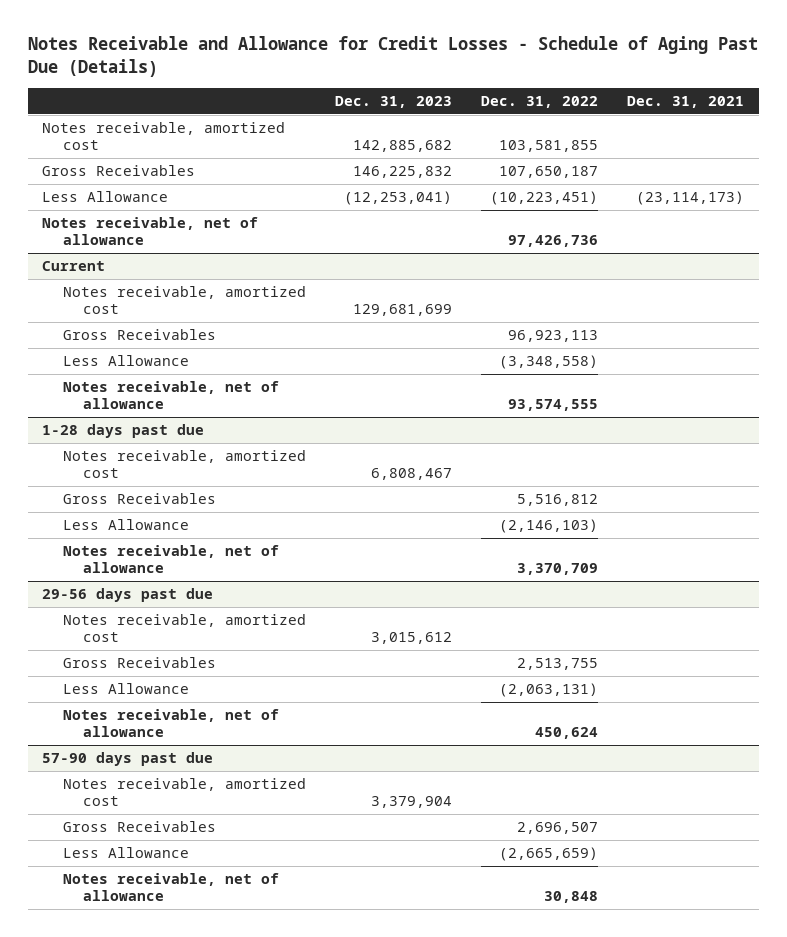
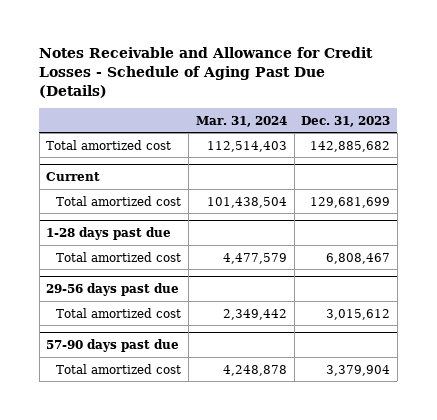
- | Dec. 31, 2023 | Dec. 31, 2022 | Dec. 31, 2021
+ | Mar. 31, 2024 | Dec. 31, 2023
- Notes receivable, amortized cost | 142,885,682 | 103,581,855 |
- Gross Receivables | 146,225,832 | 107,650,187 |
- Less Allowance | (12,253,041) | (10,223,451) | (23,114,173)
- Notes receivable, net of allowance | | 97,426,736 |
+ Total amortized cost | 112,514,403 | 142,885,682
@ Current
- Notes receivable, amortized cost | 129,681,699 | |
- Gross Receivables | | 96,923,113 |
- Less Allowance | | (3,348,558) |
- Notes receivable, net of allowance | | 93,574,555 |
+ Total amortized cost | 101,438,504 | 129,681,699
@ 1-28 days past due
- Notes receivable, amortized cost | 6,808,467 | |
- Gross Receivables | | 5,516,812 |
- Less Allowance | | (2,146,103) |
- Notes receivable, net of allowance | | 3,370,709 |
+ Total amortized cost | 4,477,579 | 6,808,467
@ 29-56 days past due
- Notes receivable, amortized cost | 3,015,612 | |
- Gross Receivables | | 2,513,755 |
- Less Allowance | | (2,063,131) |
- Notes receivable, net of allowance | | 450,624 |
+ Total amortized cost | 2,349,442 | 3,015,612
@ 57-90 days past due
- Notes receivable, amortized cost | 3,379,904 | |
- Gross Receivables | | 2,696,507 |
- Less Allowance | | (2,665,659) |
- Notes receivable, net of allowance | | 30,848 |
+ Total amortized cost | 4,248,878 | 3,379,904

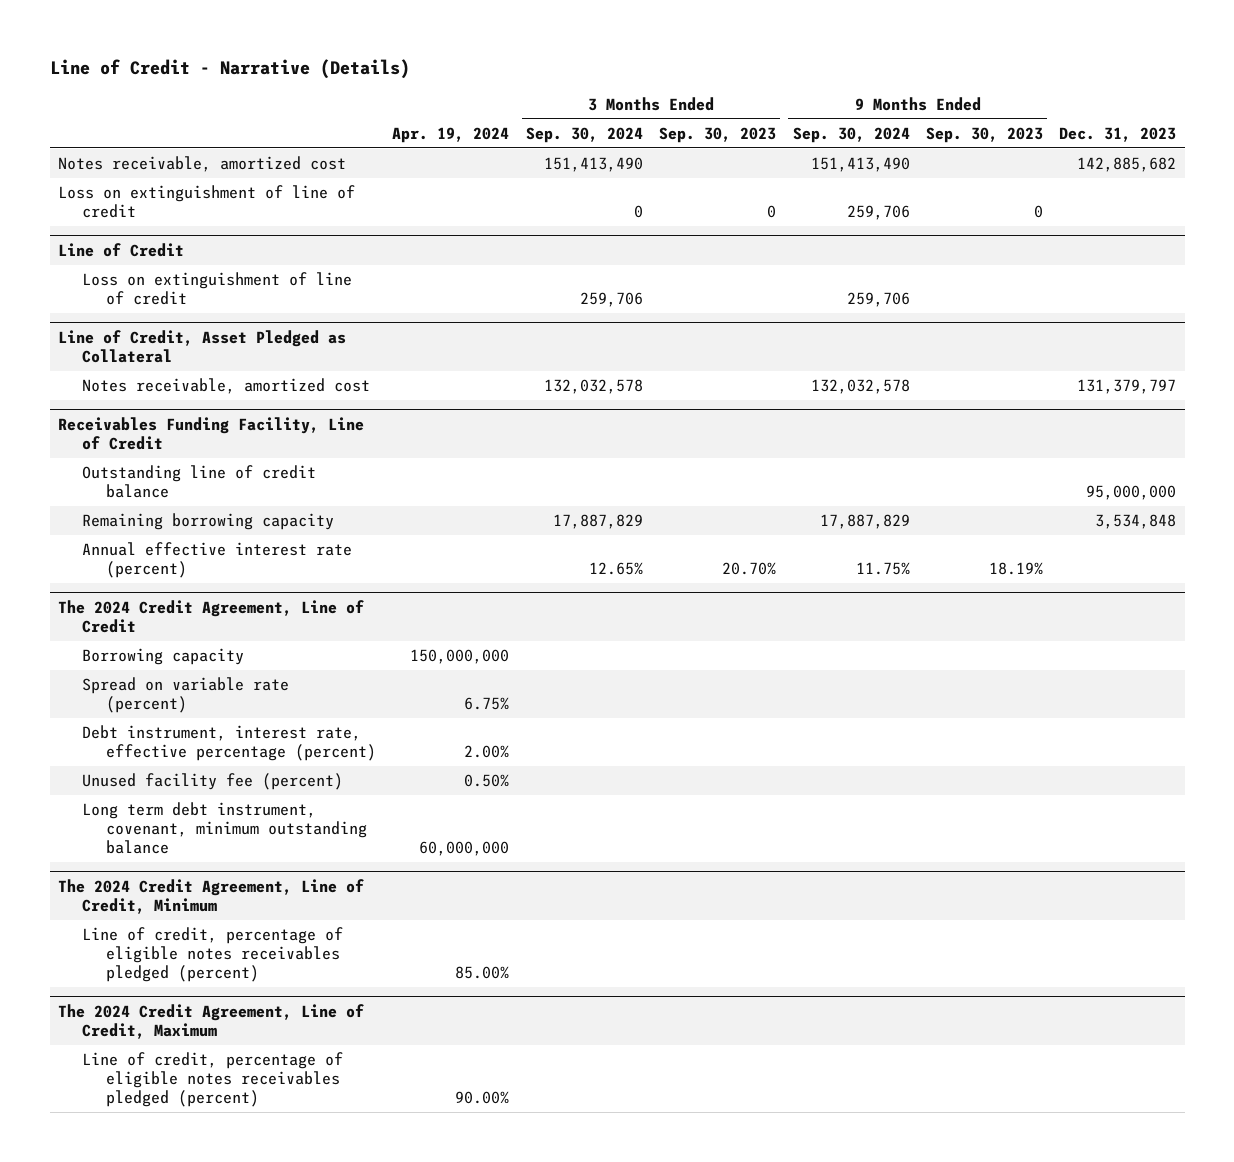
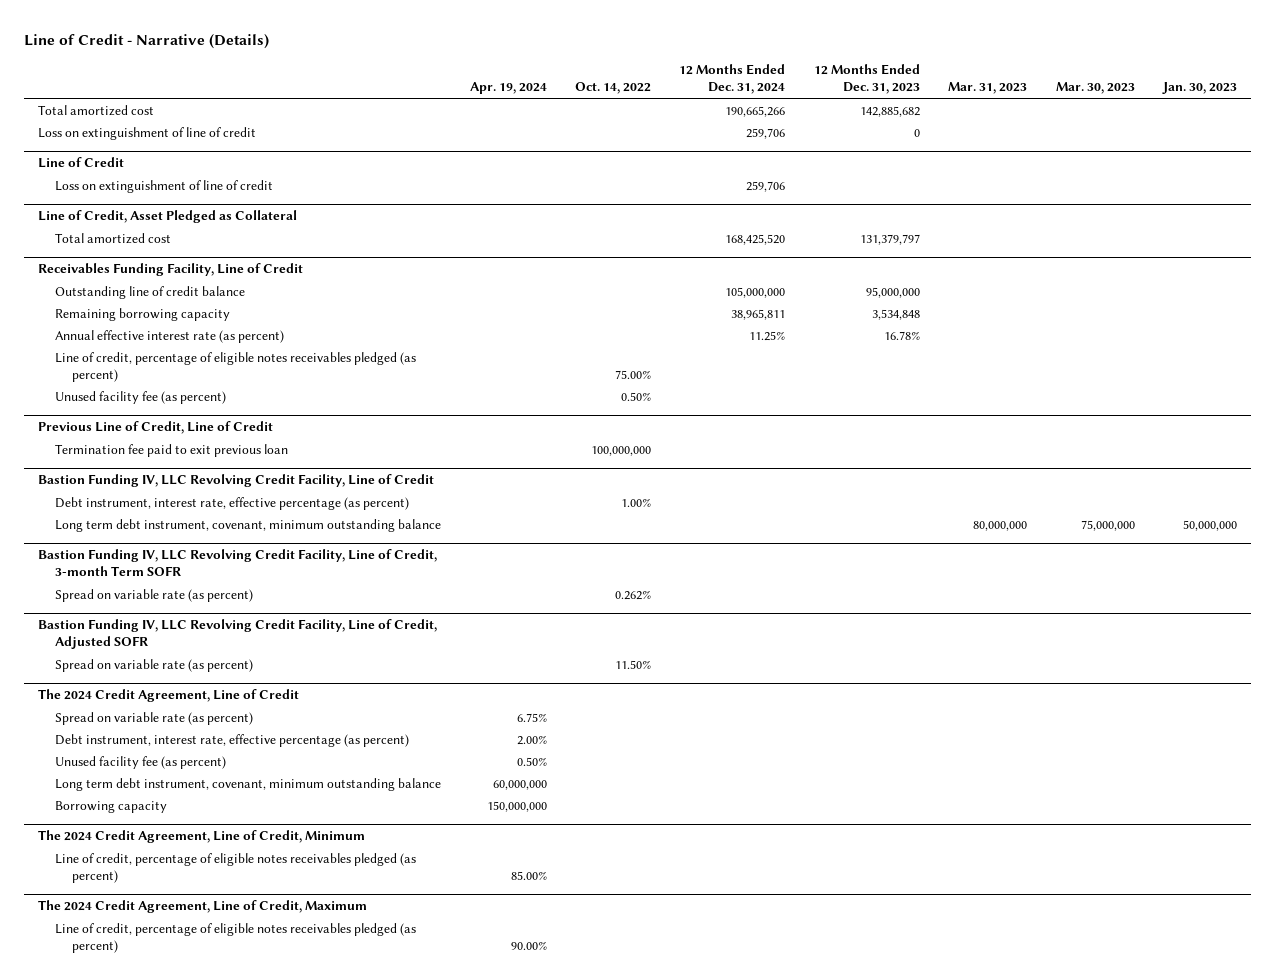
- | Apr. 19, 2024 | 3 Months Ended Sep. 30, 2024 | 3 Months Ended Sep. 30, 2023 | 9 Months Ended Sep. 30, 2024 | 9 Months Ended Sep. 30, 2023 | Dec. 31, 2023
+ | Apr. 19, 2024 | Oct. 14, 2022 | 12 Months Ended Dec. 31, 2024 | 12 Months Ended Dec. 31, 2023 | Mar. 31, 2023 | Mar. 30, 2023 | Jan. 30, 2023
- Notes receivable, amortized cost | | 151,413,490 | | 151,413,490 | | 142,885,682
+ Total amortized cost | | | 190,665,266 | 142,885,682 | | |
@ Line of Credit, Asset Pledged as Collateral
- Notes receivable, amortized cost | | 132,032,578 | | 132,032,578 | | 131,379,797
+ Total amortized cost | | | 168,425,520 | 131,379,797 | | |
@ Receivables Funding Facility, Line of Credit
- Annual effective interest rate (percent) | | 12.65% | 20.70% | 11.75% | 18.19% |
+ Annual effective interest rate (as percent) | | | 11.25% | 16.78% | | |
+ Line of credit, percentage of eligible notes receivables pledged (as percent) | | 75.00% | | | | |
+ Unused facility fee (as percent) | | 0.50% | | | | |
+ Previous Line of Credit, Line of Credit
+ Termination fee paid to exit previous loan | | 100,000,000 | | | | |
+ Bastion Funding IV, LLC Revolving Credit Facility, Line of Credit
+ Debt instrument, interest rate, effective percentage (as percent) | | 1.00% | | | | |
+ Long term debt instrument, covenant, minimum outstanding balance | | | | | 80,000,000 | 75,000,000 | 50,000,000
+ Bastion Funding IV, LLC Revolving Credit Facility, Line of Credit, 3-month Term SOFR
+ Spread on variable rate (as percent) | | 0.262% | | | | |
+ Bastion Funding IV, LLC Revolving Credit Facility, Line of Credit, Adjusted SOFR
+ Spread on variable rate (as percent) | | 11.50% | | | | |
@ The 2024 Credit Agreement, Line of Credit
- Spread on variable rate (percent) | 6.75% | | | | |
- Debt instrument, interest rate, effective percentage (percent) | 2.00% | | | | |
- Unused facility fee (percent) | 0.50% | | | | |
+ Spread on variable rate (as percent) | 6.75% | | | | | |
+ Debt instrument, interest rate, effective percentage (as percent) | 2.00% | | | | | |
+ Unused facility fee (as percent) | 0.50% | | | | | |
moved down: Borrowing capacity | 150,000,000 | | | | | |
@ The 2024 Credit Agreement, Line of Credit, Minimum
- Line of credit, percentage of eligible notes receivables pledged (percent) | 85.00% | | | | |
+ Line of credit, percentage of eligible notes receivables pledged (as percent) | 85.00% | | | | | |
@ The 2024 Credit Agreement, Line of Credit, Maximum
- Line of credit, percentage of eligible notes receivables pledged (percent) | 90.00% | | | | |
+ Line of credit, percentage of eligible notes receivables pledged (as percent) | 90.00% | | | | | |

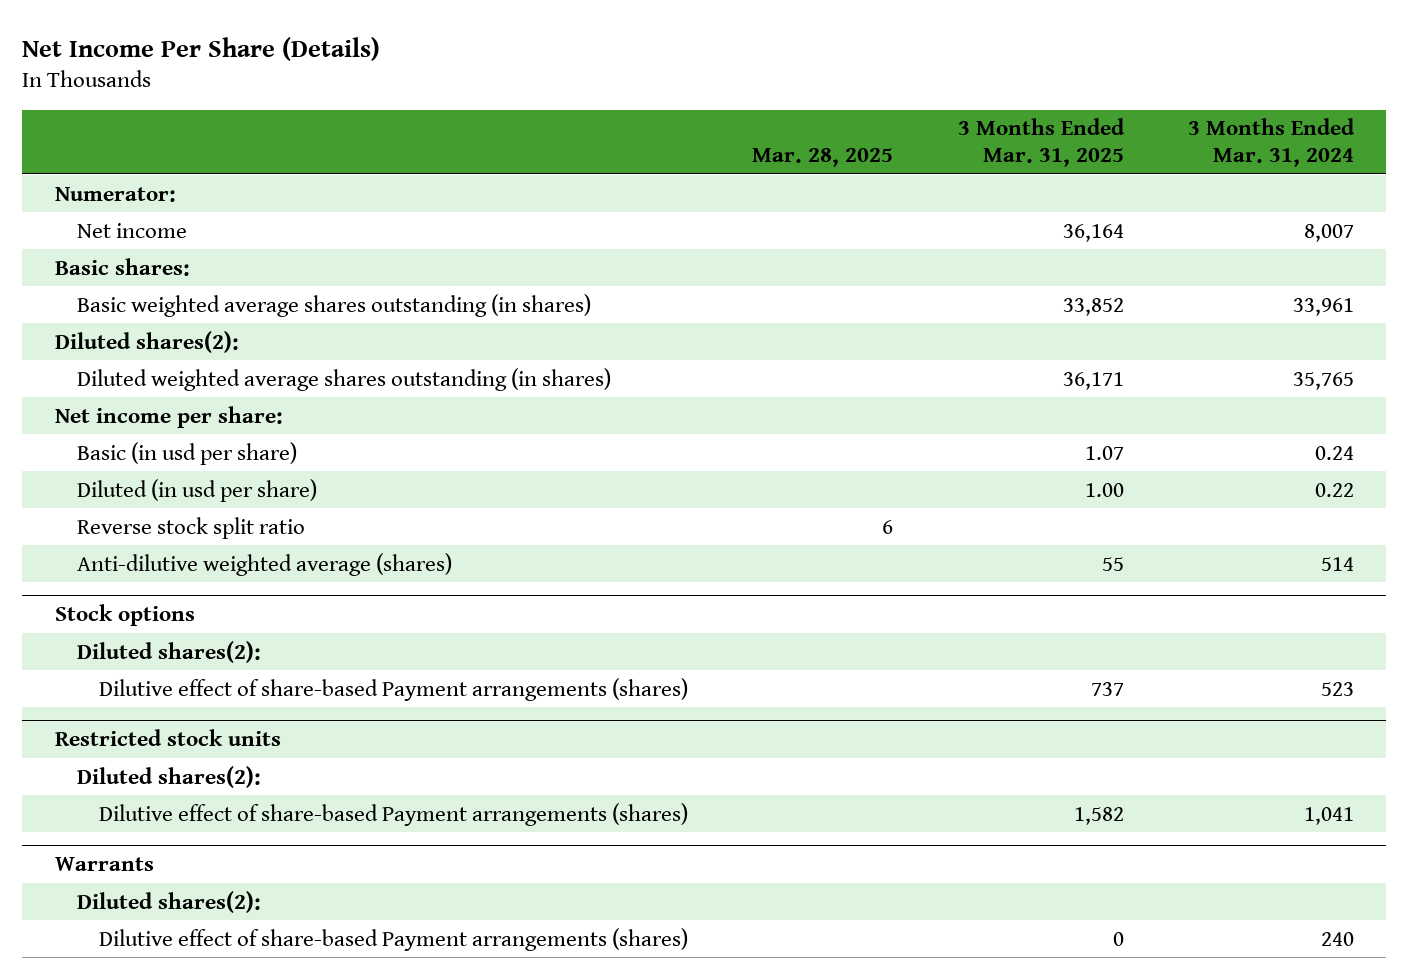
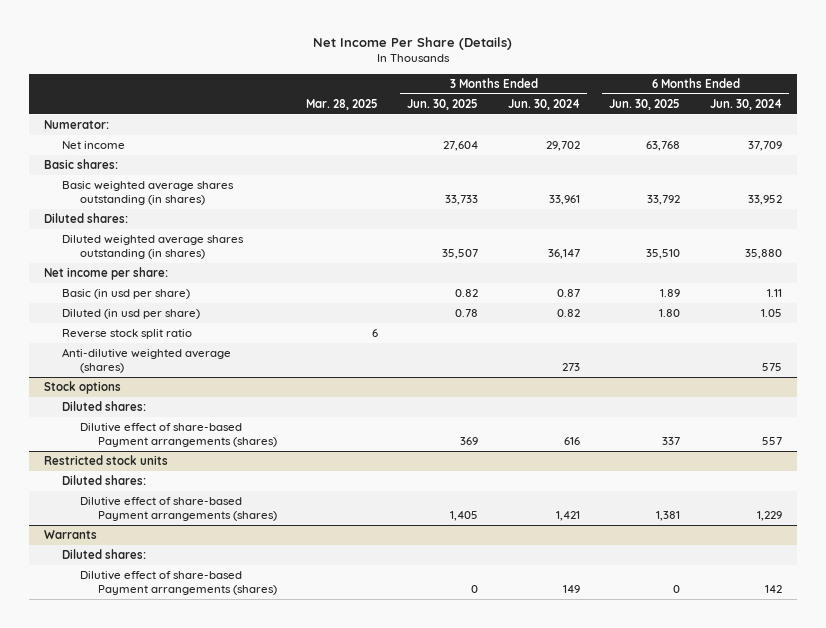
- | Mar. 28, 2025 | 3 Months Ended Mar. 31, 2025 | 3 Months Ended Mar. 31, 2024
+ | Mar. 28, 2025 | 3 Months Ended Jun. 30, 2025 | 3 Months Ended Jun. 30, 2024 | 6 Months Ended Jun. 30, 2025 | 6 Months Ended Jun. 30, 2024
- Diluted shares(2):
+ Diluted shares:
@ Stock options
- Diluted shares(2):
+ Diluted shares:
@ Restricted stock units
- Diluted shares(2):
+ Diluted shares:
@ Warrants
- Diluted shares(2):
+ Diluted shares:

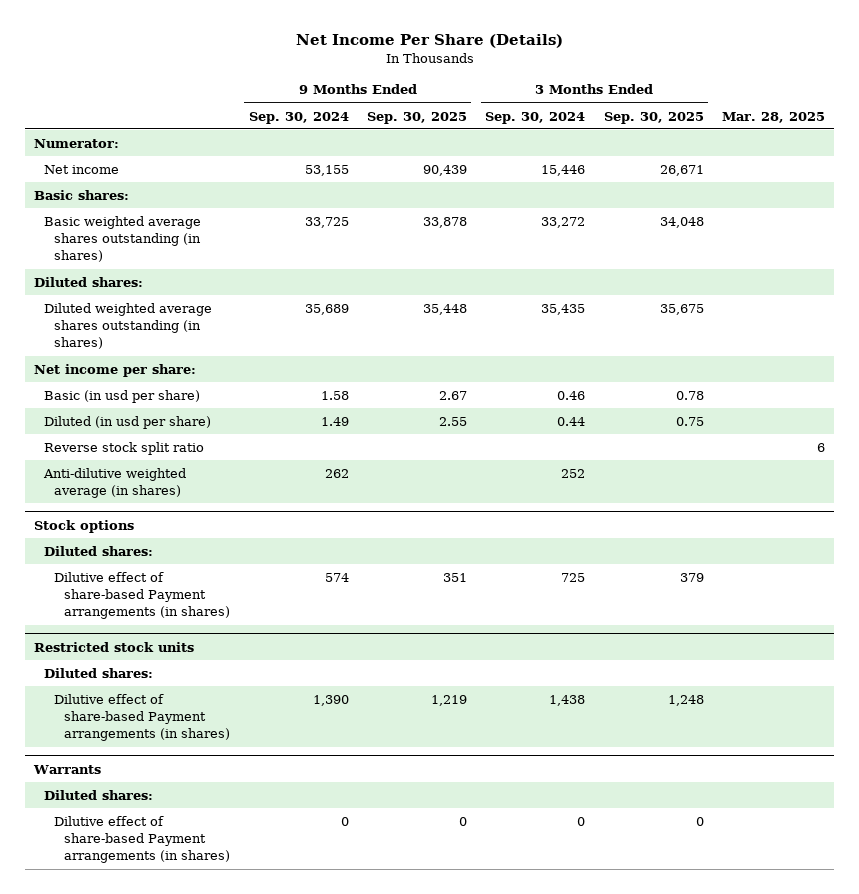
- | Mar. 28, 2025 | 3 Months Ended Jun. 30, 2025 | 3 Months Ended Jun. 30, 2024 | 6 Months Ended Jun. 30, 2025 | 6 Months Ended Jun. 30, 2024
+ | 9 Months Ended Sep. 30, 2024 | 9 Months Ended Sep. 30, 2025 | 3 Months Ended Sep. 30, 2024 | 3 Months Ended Sep. 30, 2025 | Mar. 28, 2025
- Anti-dilutive weighted average (shares) | | | 273 | | 575
+ Anti-dilutive weighted average (in shares) | 262 | | 252 | |
@ Stock options
- Dilutive effect of share-based Payment arrangements (shares) | | 369 | 616 | 337 | 557
+ Dilutive effect of share-based Payment arrangements (in shares) | 574 | 351 | 725 | 379 |
@ Restricted stock units
- Dilutive effect of share-based Payment arrangements (shares) | | 1,405 | 1,421 | 1,381 | 1,229
+ Dilutive effect of share-based Payment arrangements (in shares) | 1,390 | 1,219 | 1,438 | 1,248 |
@ Warrants
- Dilutive effect of share-based Payment arrangements (shares) | | 0 | 149 | 0 | 142
+ Dilutive effect of share-based Payment arrangements (in shares) | 0 | 0 | 0 | 0 |

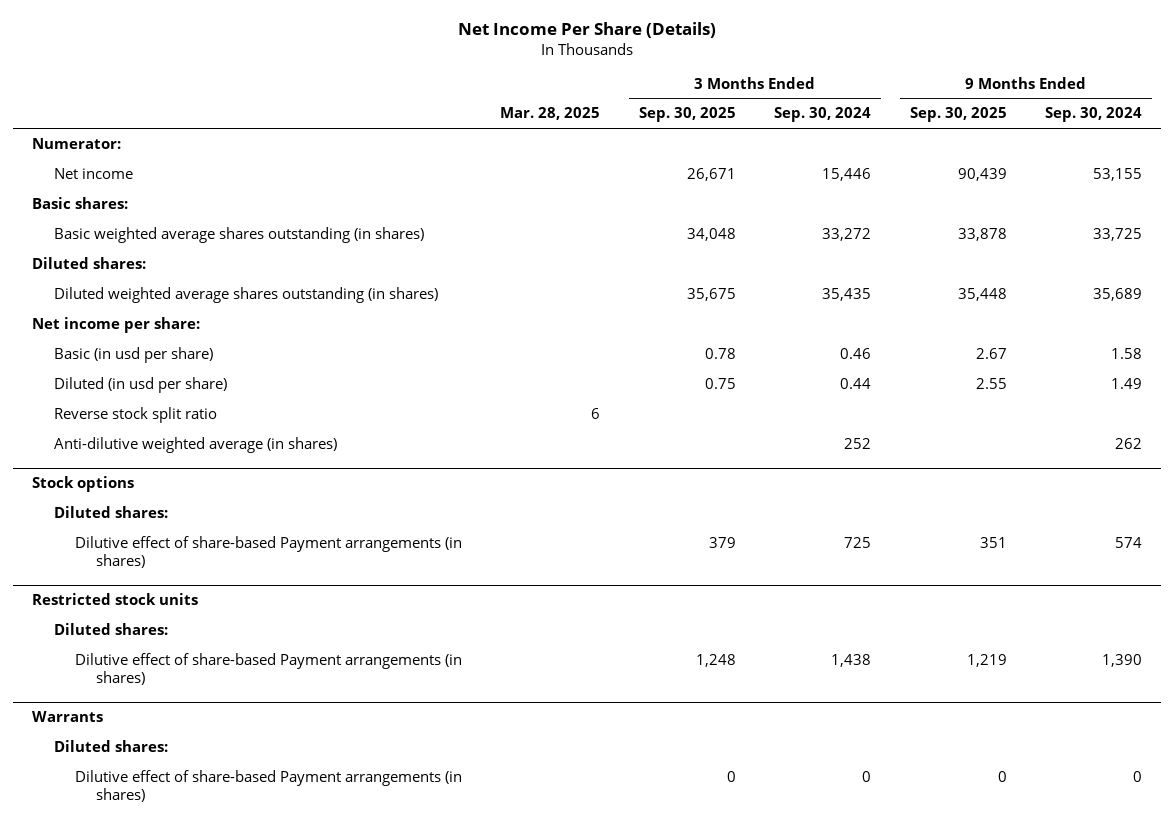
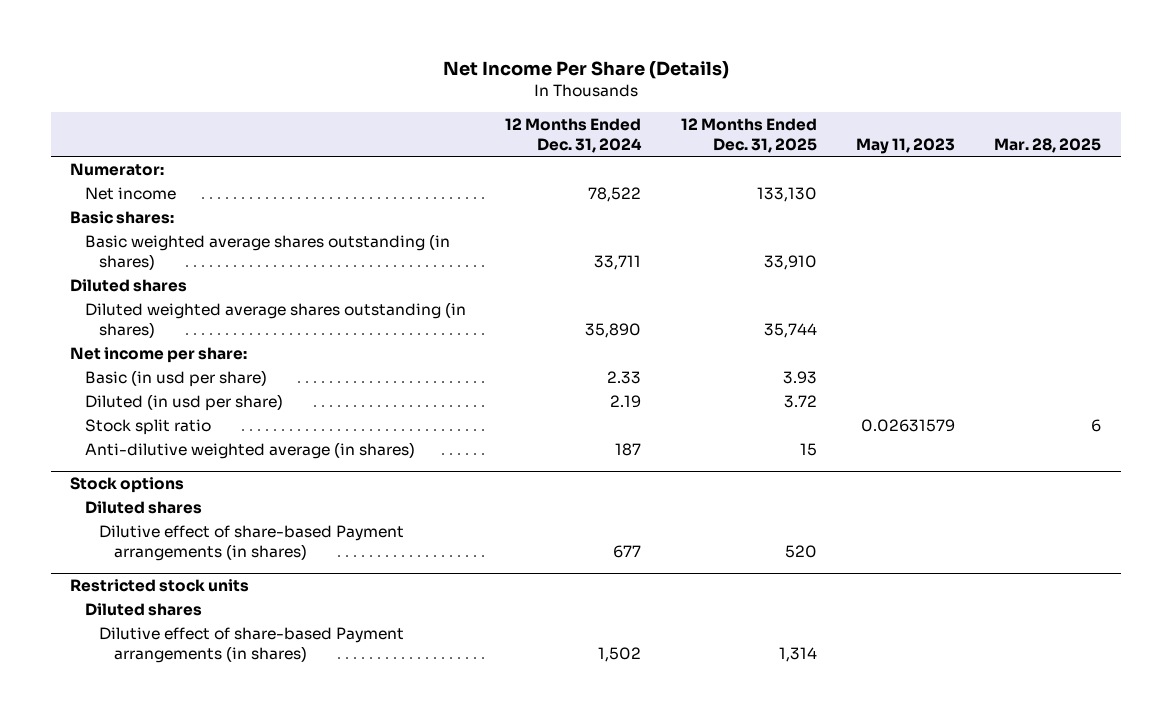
- | Mar. 28, 2025 | 3 Months Ended Sep. 30, 2025 | 3 Months Ended Sep. 30, 2024 | 9 Months Ended Sep. 30, 2025 | 9 Months Ended Sep. 30, 2024
+ | 12 Months Ended Dec. 31, 2024 | 12 Months Ended Dec. 31, 2025 | May 11, 2023 | Mar. 28, 2025
- Diluted shares:
+ Diluted shares
- Reverse stock split ratio | 6 | | | |
+ Stock split ratio | | | 0.02631579 | 6
@ Stock options
- Diluted shares:
+ Diluted shares
@ Restricted stock units
- Diluted shares:
+ Diluted shares
- Warrants
- Diluted shares:
- Dilutive effect of share-based Payment arrangements (in shares) | | 0 | 0 | 0 | 0

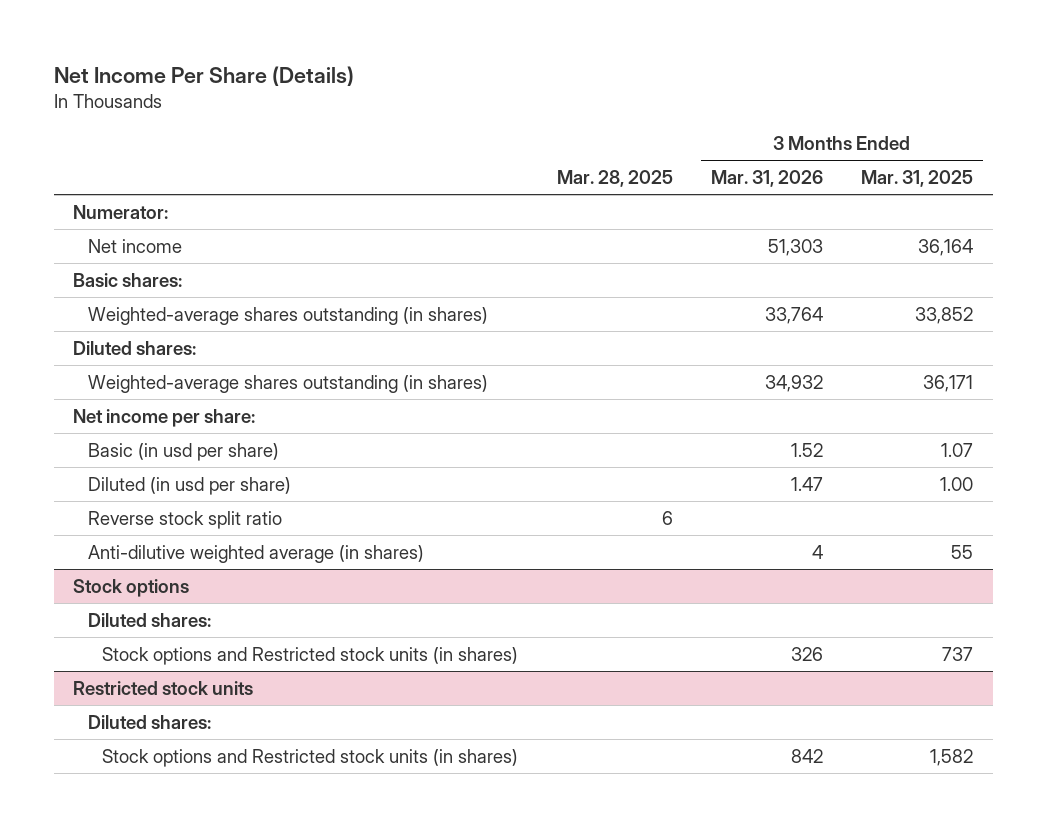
- | 12 Months Ended Dec. 31, 2024 | 12 Months Ended Dec. 31, 2025 | May 11, 2023 | Mar. 28, 2025
+ | Mar. 28, 2025 | 3 Months Ended Mar. 31, 2026 | 3 Months Ended Mar. 31, 2025
- Basic weighted average shares outstanding (in shares) | 33,711 | 33,910 | |
- Diluted shares
- Diluted weighted average shares outstanding (in shares) | 35,890 | 35,744 | |
+ Weighted-average shares outstanding (in shares) | | 33,764 | 33,852
+ Diluted shares:
+ Weighted-average shares outstanding (in shares) | | 34,932 | 36,171
- Stock split ratio | | | 0.02631579 | 6
+ Reverse stock split ratio | 6 | |
@ Stock options
- Diluted shares
- Dilutive effect of share-based Payment arrangements (in shares) | 677 | 520 | |
+ Diluted shares:
+ Stock options and Restricted stock units (in shares) | | 326 | 737
@ Restricted stock units
- Diluted shares
- Dilutive effect of share-based Payment arrangements (in shares) | 1,502 | 1,314 | |
+ Diluted shares:
+ Stock options and Restricted stock units (in shares) | | 842 | 1,582

